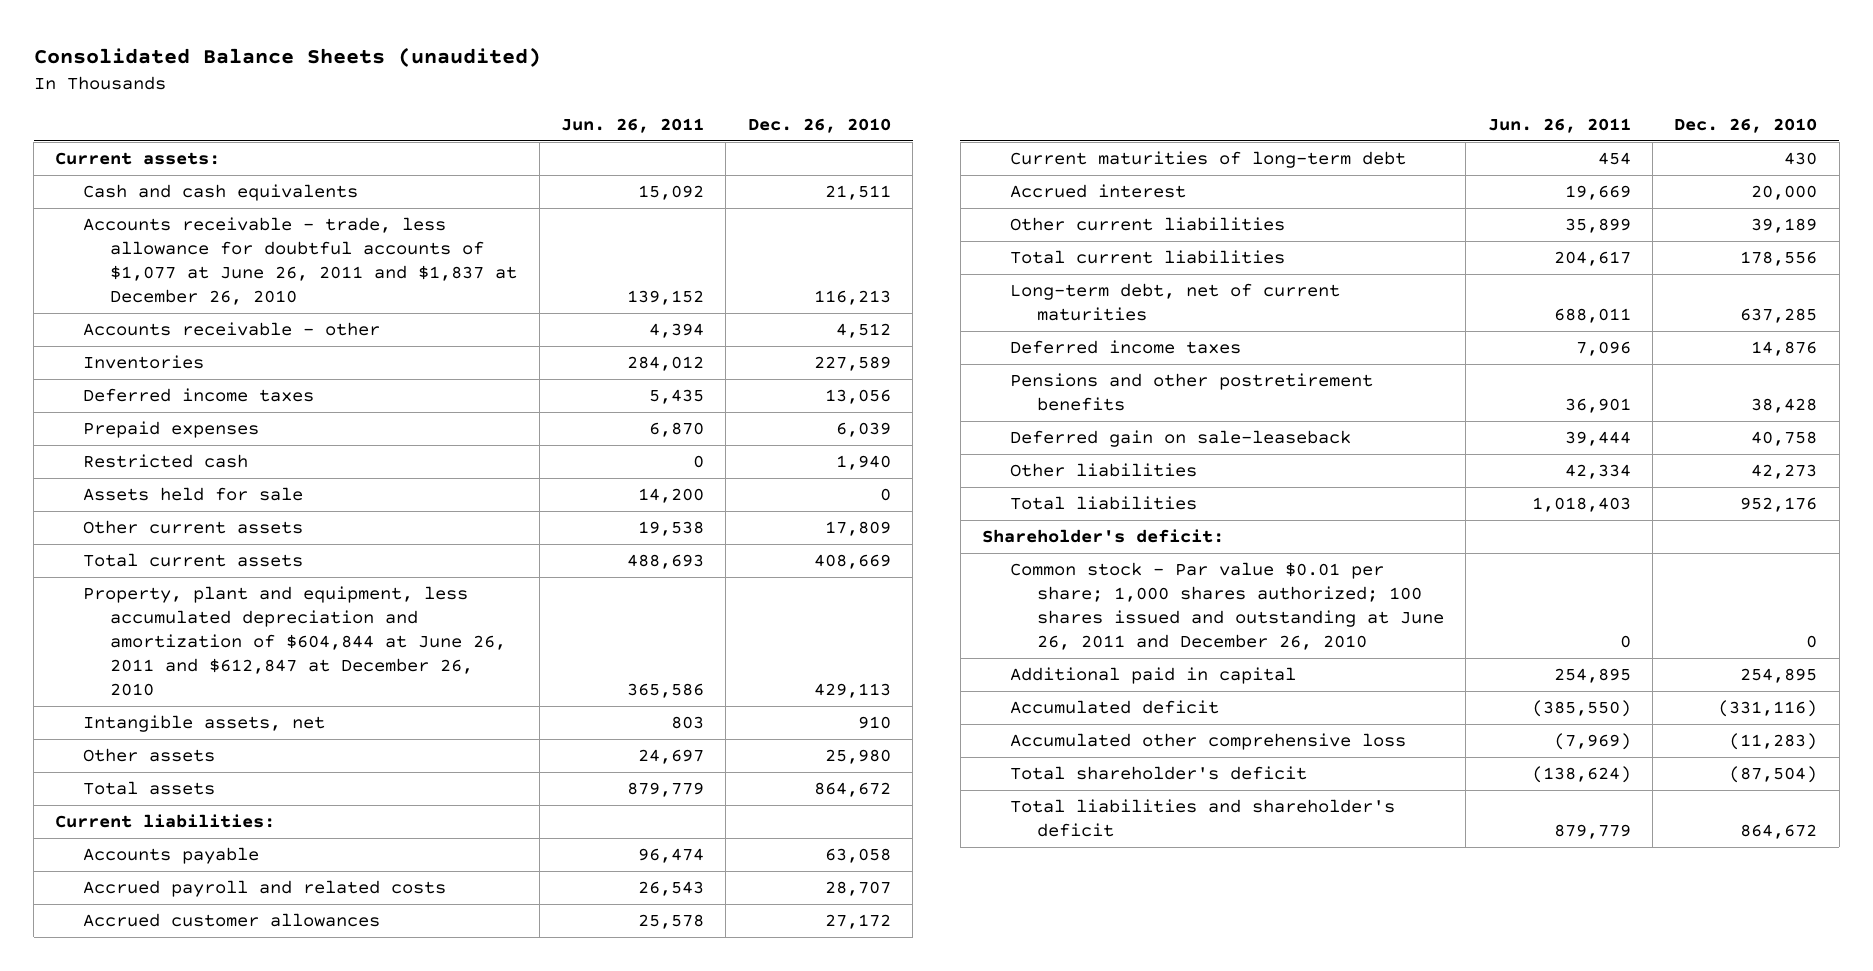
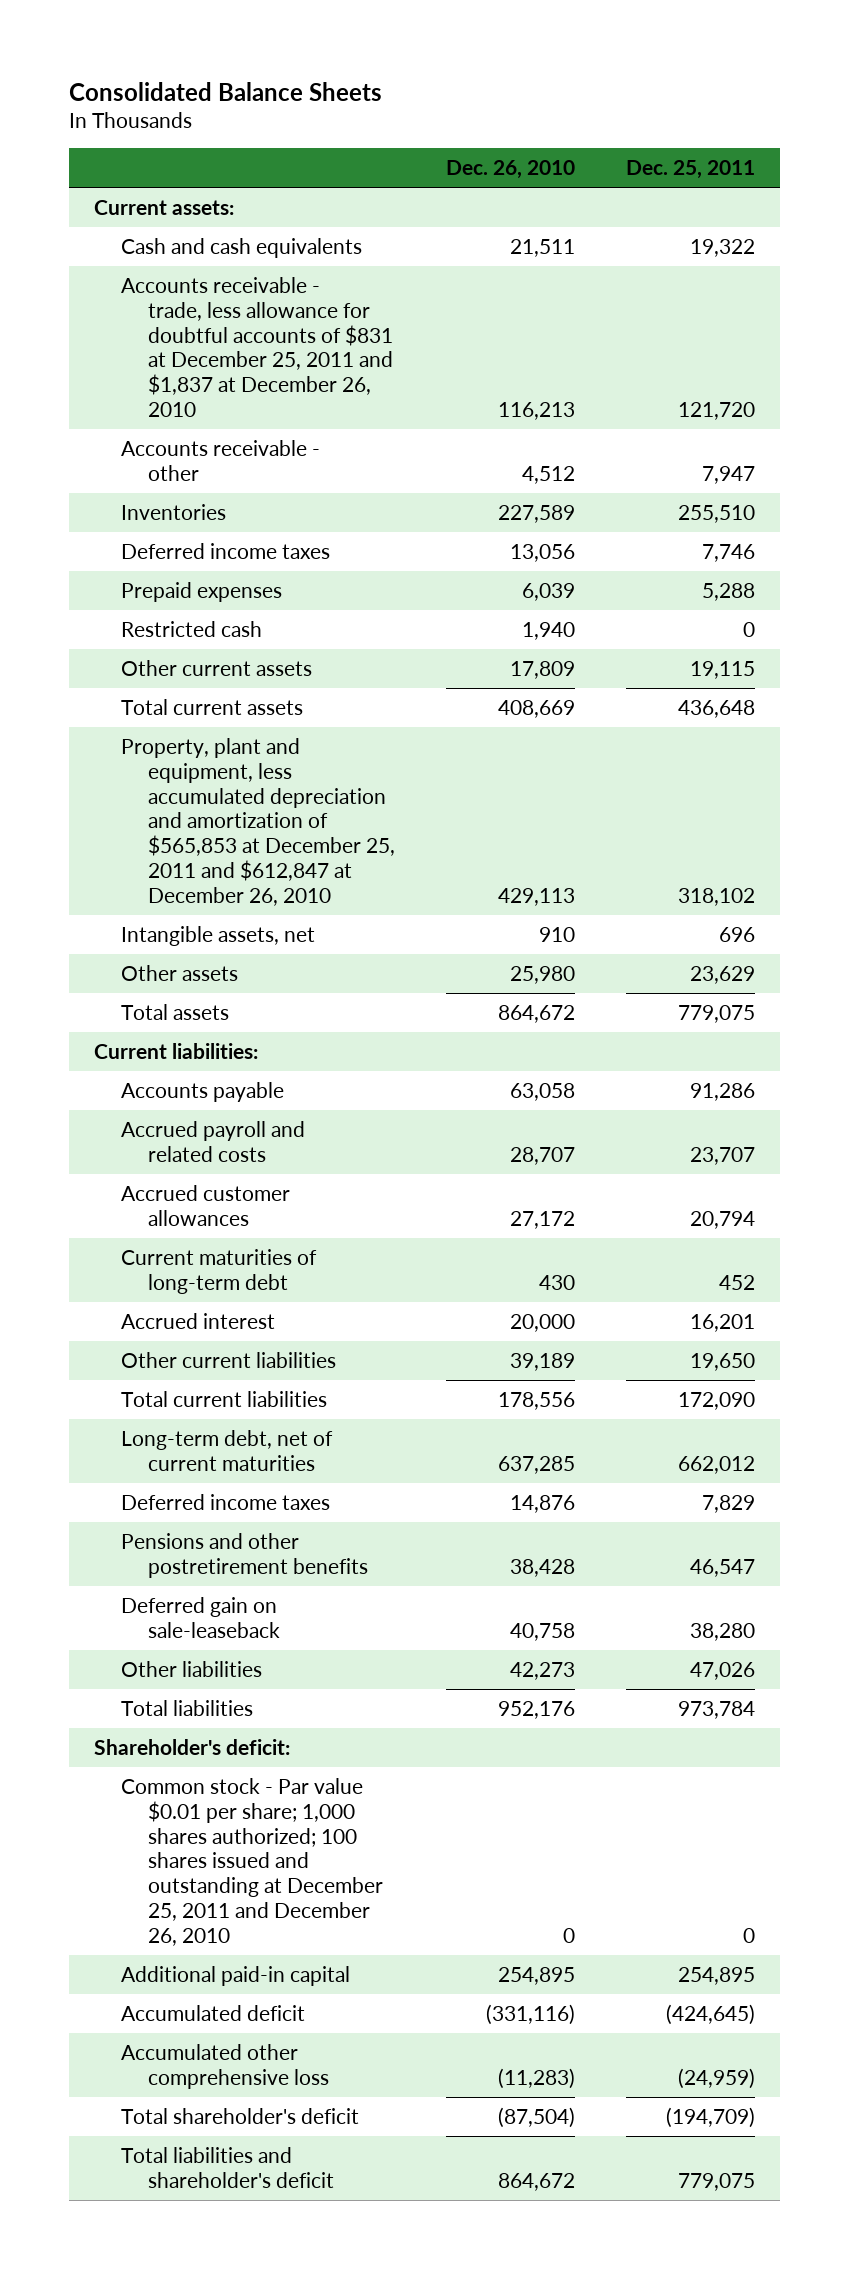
- Consolidated Balance Sheets (unaudited)
+ Consolidated Balance Sheets
- | Jun. 26, 2011 | Dec. 26, 2010
+ | Dec. 26, 2010 | Dec. 25, 2011
- Accounts receivable - trade, less allowance for doubtful accounts of $1,077 at June 26, 2011 and $1,837 at December 26, 2010 | 139,152 | 116,213
+ Accounts receivable - trade, less allowance for doubtful accounts of $831 at December 25, 2011 and $1,837 at December 26, 2010 | 116,213 | 121,720
- Assets held for sale | 14,200 | 0
- Property, plant and equipment, less accumulated depreciation and amortization of $604,844 at June 26, 2011 and $612,847 at December 26, 2010 | 365,586 | 429,113
+ Property, plant and equipment, less accumulated depreciation and amortization of $565,853 at December 25, 2011 and $612,847 at December 26, 2010 | 429,113 | 318,102
- Common stock - Par value $0.01 per share; 1,000 shares authorized; 100 shares issued and outstanding at June 26, 2011 and December 26, 2010 | 0 | 0
- Additional paid in capital | 254,895 | 254,895
+ Common stock - Par value $0.01 per share; 1,000 shares authorized; 100 shares issued and outstanding at December 25, 2011 and December 26, 2010 | 0 | 0
+ Additional paid-in capital | 254,895 | 254,895

